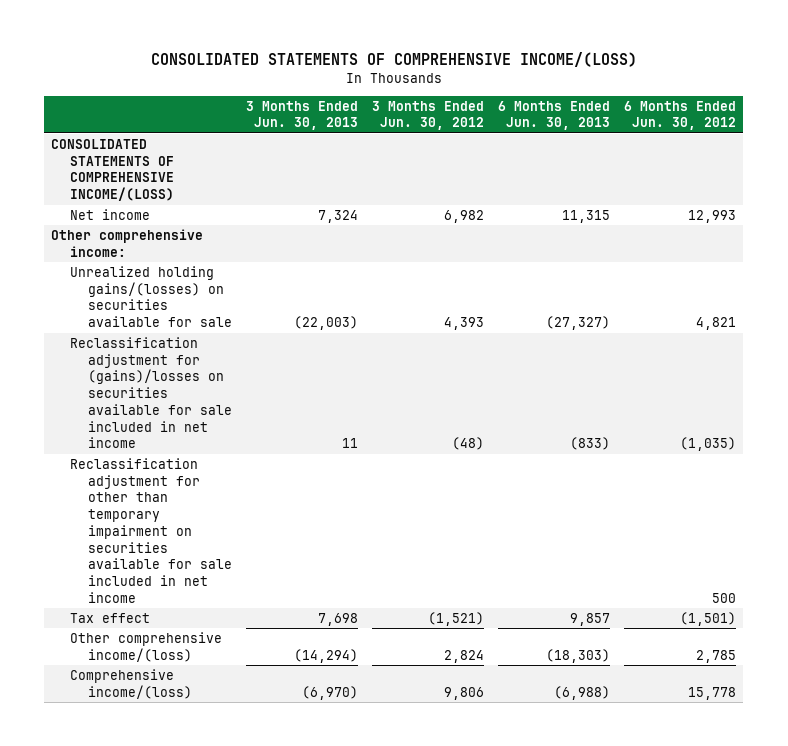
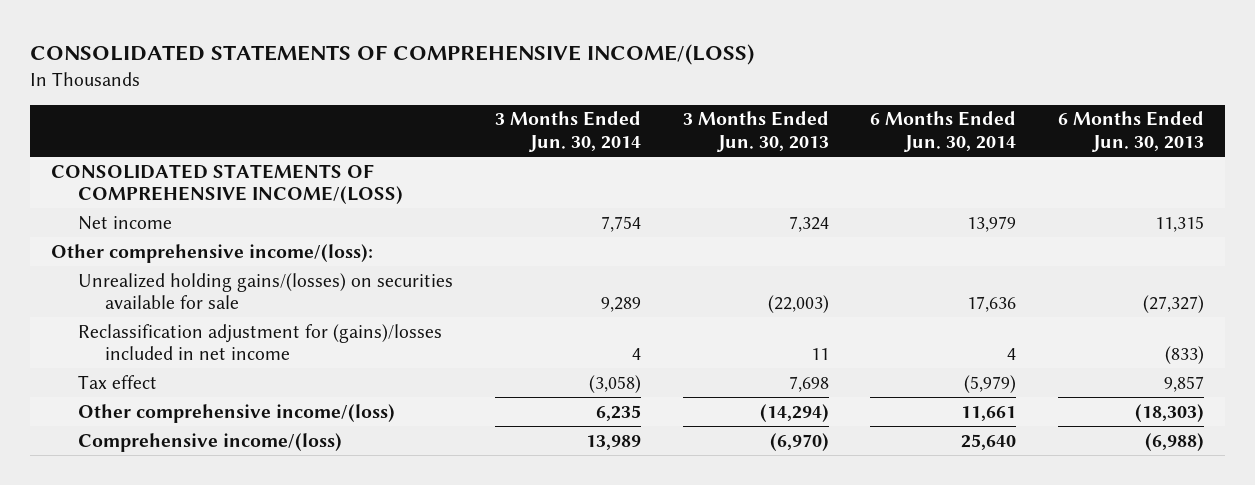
- | 3 Months Ended Jun. 30, 2013 | 3 Months Ended Jun. 30, 2012 | 6 Months Ended Jun. 30, 2013 | 6 Months Ended Jun. 30, 2012
+ | 3 Months Ended Jun. 30, 2014 | 3 Months Ended Jun. 30, 2013 | 6 Months Ended Jun. 30, 2014 | 6 Months Ended Jun. 30, 2013
- Other comprehensive income:
+ Other comprehensive income/(loss):
- Reclassification adjustment for (gains)/losses on securities available for sale included in net income | 11 | (48) | (833) | (1,035)
- Reclassification adjustment for other than temporary impairment on securities available for sale included in net income | | | | 500
+ Reclassification adjustment for (gains)/losses included in net income | 4 | 11 | 4 | (833)

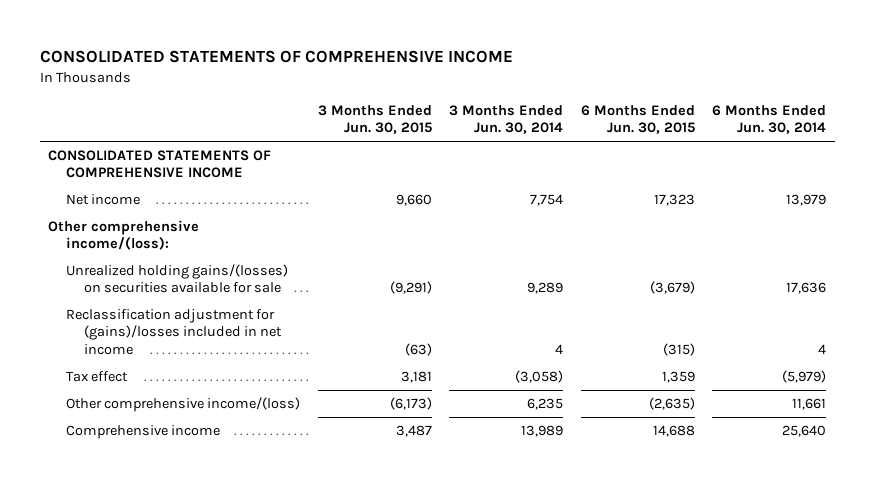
- CONSOLIDATED STATEMENTS OF COMPREHENSIVE INCOME/(LOSS)
+ CONSOLIDATED STATEMENTS OF COMPREHENSIVE INCOME
- | 3 Months Ended Jun. 30, 2014 | 3 Months Ended Jun. 30, 2013 | 6 Months Ended Jun. 30, 2014 | 6 Months Ended Jun. 30, 2013
+ | 3 Months Ended Jun. 30, 2015 | 3 Months Ended Jun. 30, 2014 | 6 Months Ended Jun. 30, 2015 | 6 Months Ended Jun. 30, 2014
- CONSOLIDATED STATEMENTS OF COMPREHENSIVE INCOME/(LOSS)
+ CONSOLIDATED STATEMENTS OF COMPREHENSIVE INCOME
- Comprehensive income/(loss) | 13,989 | (6,970) | 25,640 | (6,988)
+ Comprehensive income | 3,487 | 13,989 | 14,688 | 25,640

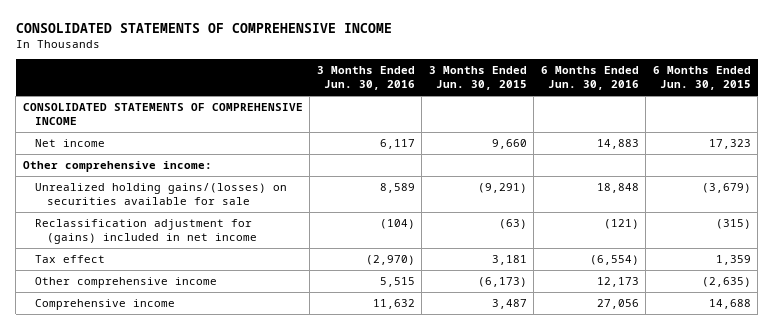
- | 3 Months Ended Jun. 30, 2015 | 3 Months Ended Jun. 30, 2014 | 6 Months Ended Jun. 30, 2015 | 6 Months Ended Jun. 30, 2014
+ | 3 Months Ended Jun. 30, 2016 | 3 Months Ended Jun. 30, 2015 | 6 Months Ended Jun. 30, 2016 | 6 Months Ended Jun. 30, 2015
- Other comprehensive income/(loss):
+ Other comprehensive income:
- Reclassification adjustment for (gains)/losses included in net income | (63) | 4 | (315) | 4
+ Reclassification adjustment for (gains) included in net income | (104) | (63) | (121) | (315)
- Other comprehensive income/(loss) | (6,173) | 6,235 | (2,635) | 11,661
+ Other comprehensive income | 5,515 | (6,173) | 12,173 | (2,635)

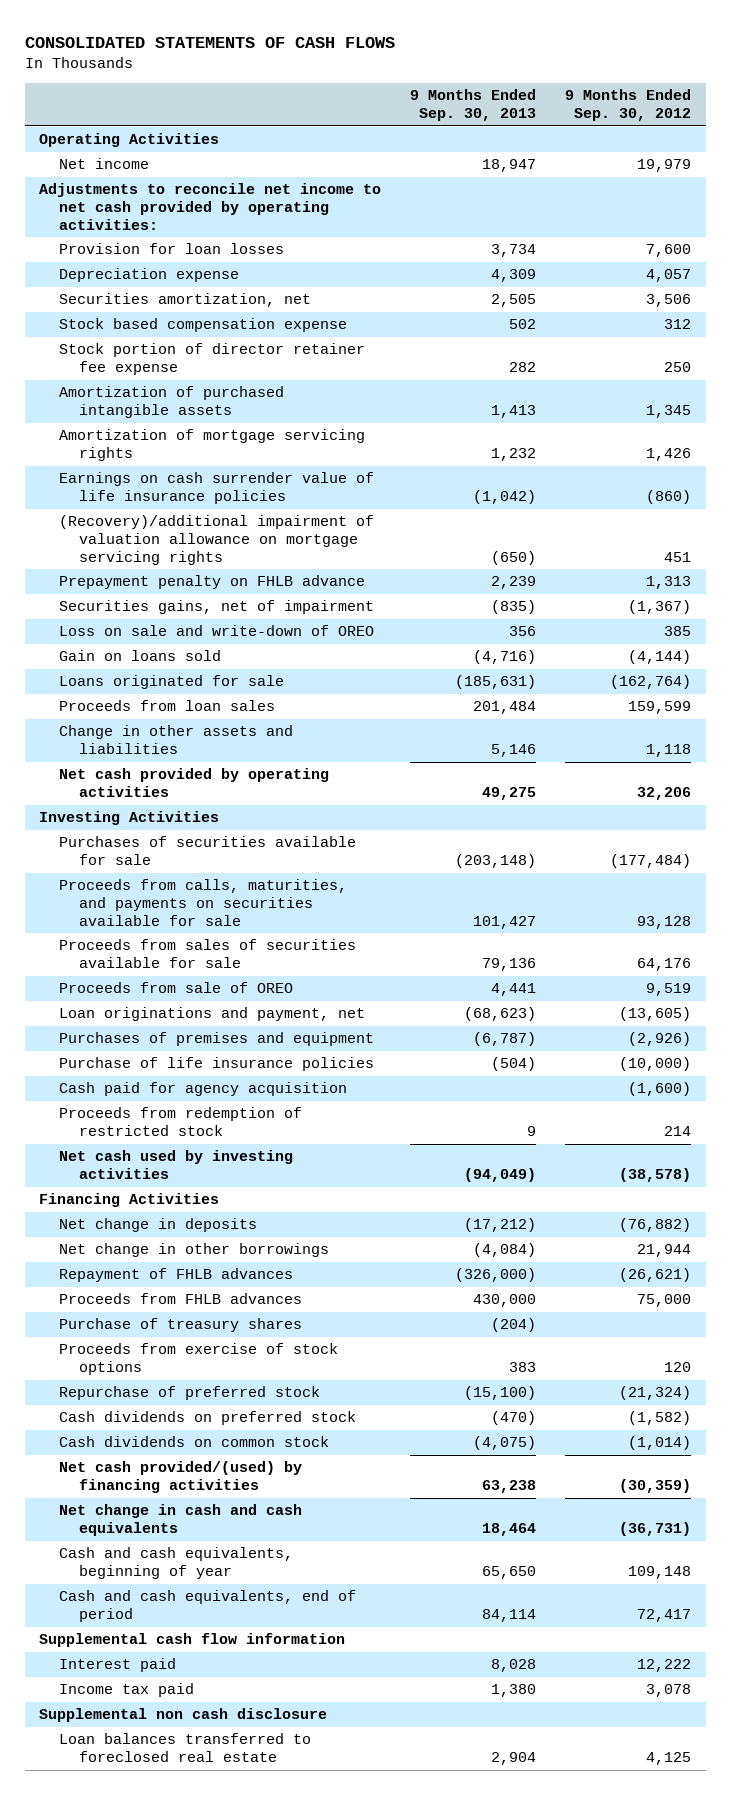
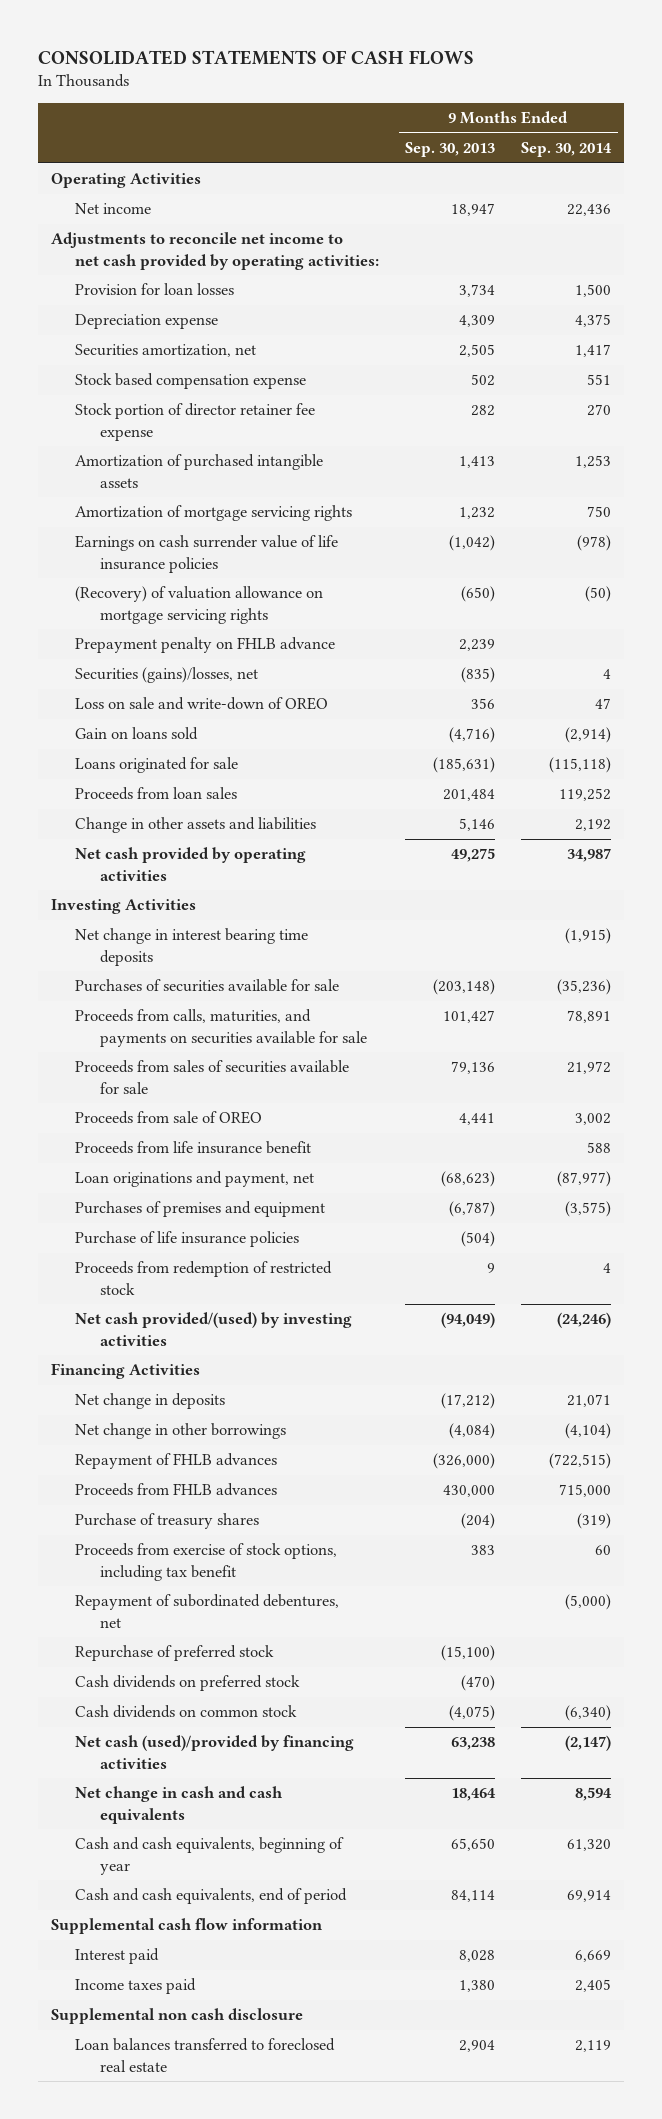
- | 9 Months Ended Sep. 30, 2013 | 9 Months Ended Sep. 30, 2012
+ | 9 Months Ended Sep. 30, 2013 | 9 Months Ended Sep. 30, 2014
- (Recovery)/additional impairment of valuation allowance on mortgage servicing rights | (650) | 451
+ (Recovery) of valuation allowance on mortgage servicing rights | (650) | (50)
- Securities gains, net of impairment | (835) | (1,367)
+ Securities (gains)/losses, net | (835) | 4
+ Net change in interest bearing time deposits | | (1,915)
+ Proceeds from life insurance benefit | | 588
- Cash paid for agency acquisition | | (1,600)
- Net cash used by investing activities | (94,049) | (38,578)
+ Net cash provided/(used) by investing activities | (94,049) | (24,246)
- Proceeds from exercise of stock options | 383 | 120
+ Proceeds from exercise of stock options, including tax benefit | 383 | 60
+ Repayment of subordinated debentures, net | | (5,000)
- Net cash provided/(used) by financing activities | 63,238 | (30,359)
+ Net cash (used)/provided by financing activities | 63,238 | (2,147)
- Income tax paid | 1,380 | 3,078
+ Income taxes paid | 1,380 | 2,405

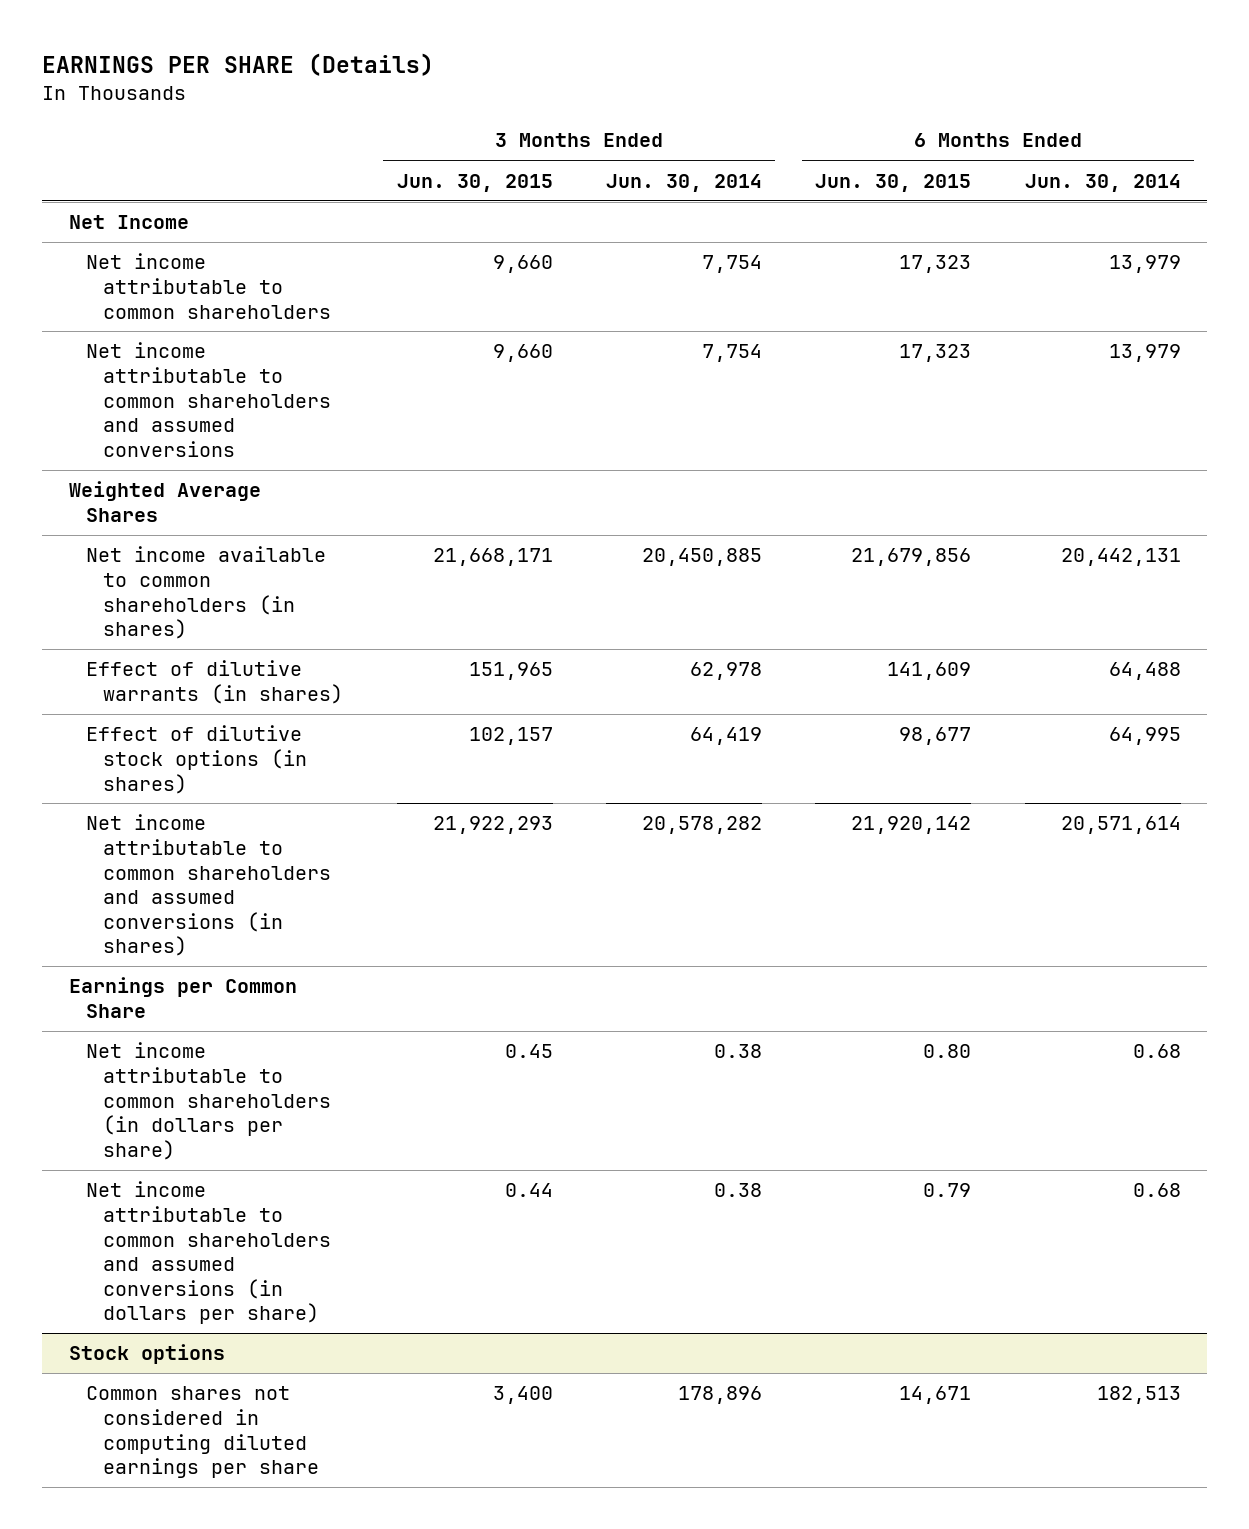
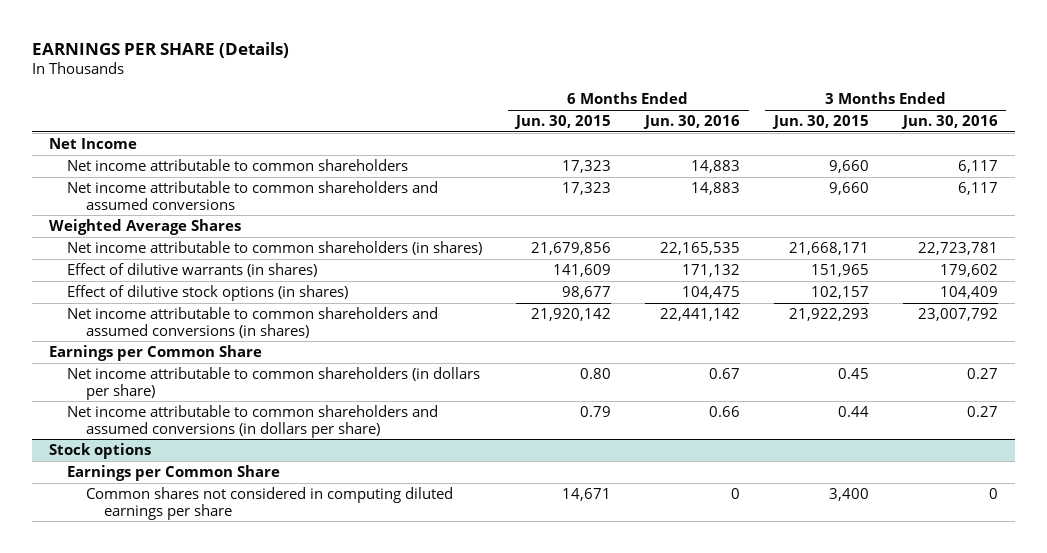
- | 3 Months Ended Jun. 30, 2015 | 3 Months Ended Jun. 30, 2014 | 6 Months Ended Jun. 30, 2015 | 6 Months Ended Jun. 30, 2014
+ | 6 Months Ended Jun. 30, 2015 | 6 Months Ended Jun. 30, 2016 | 3 Months Ended Jun. 30, 2015 | 3 Months Ended Jun. 30, 2016
- Net income available to common shareholders (in shares) | 21,668,171 | 20,450,885 | 21,679,856 | 20,442,131
+ Net income attributable to common shareholders (in shares) | 21,679,856 | 22,165,535 | 21,668,171 | 22,723,781
@ Stock options
+ Earnings per Common Share

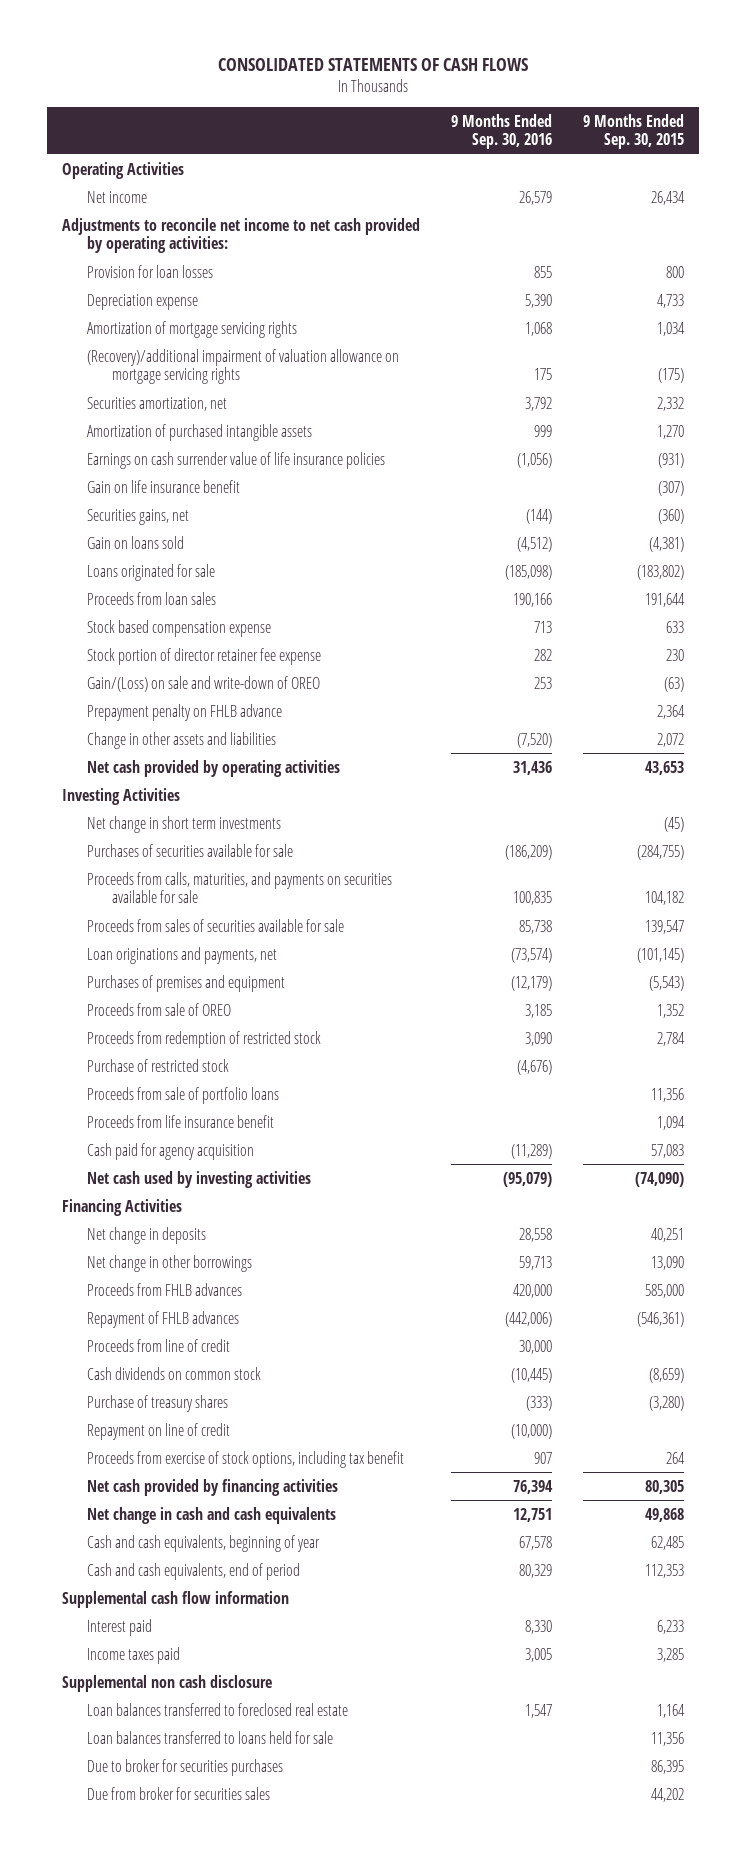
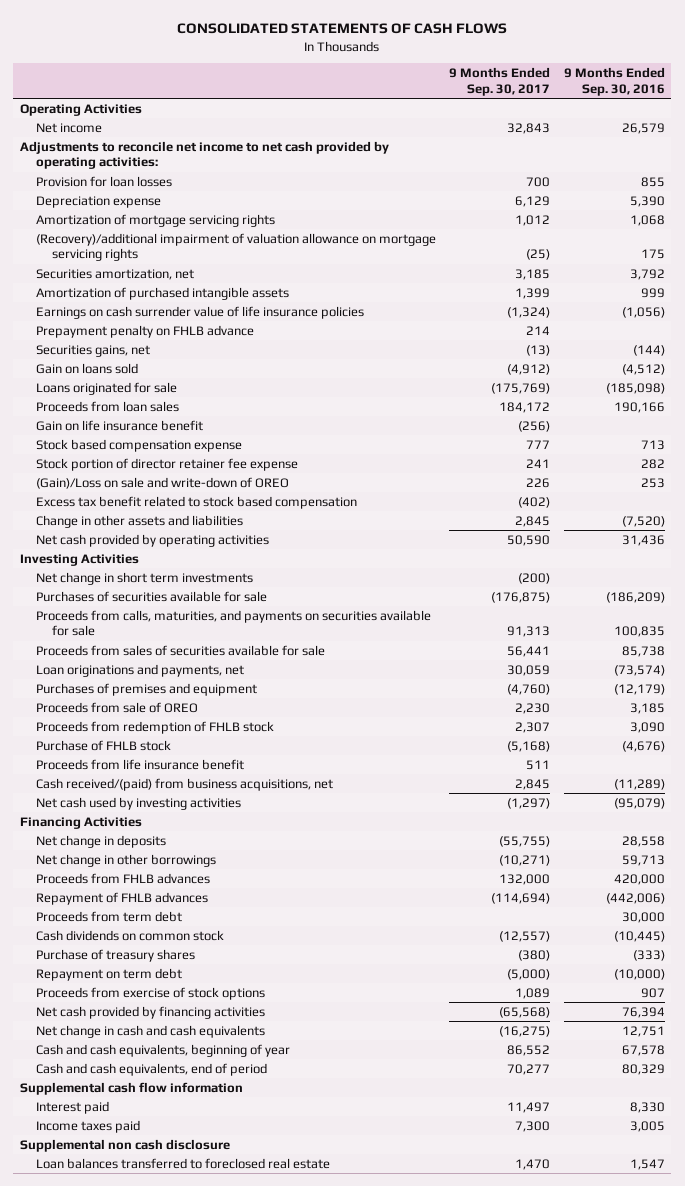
- | 9 Months Ended Sep. 30, 2016 | 9 Months Ended Sep. 30, 2015
+ | 9 Months Ended Sep. 30, 2017 | 9 Months Ended Sep. 30, 2016
moved up: Prepayment penalty on FHLB advance | 214 |
moved down: Gain on life insurance benefit | (256) |
- Gain/(Loss) on sale and write-down of OREO | 253 | (63)
+ (Gain)/Loss on sale and write-down of OREO | 226 | 253
+ Excess tax benefit related to stock based compensation | (402) |
- Proceeds from redemption of restricted stock | 3,090 | 2,784
- Purchase of restricted stock | (4,676) |
- Proceeds from sale of portfolio loans | | 11,356
+ Proceeds from redemption of FHLB stock | 2,307 | 3,090
+ Purchase of FHLB stock | (5,168) | (4,676)
- Cash paid for agency acquisition | (11,289) | 57,083
+ Cash received/(paid) from business acquisitions, net | 2,845 | (11,289)
- Proceeds from line of credit | 30,000 |
+ Proceeds from term debt | | 30,000
- Repayment on line of credit | (10,000) |
- Proceeds from exercise of stock options, including tax benefit | 907 | 264
+ Repayment on term debt | (5,000) | (10,000)
+ Proceeds from exercise of stock options | 1,089 | 907
- Loan balances transferred to loans held for sale | | 11,356
- Due to broker for securities purchases | | 86,395
- Due from broker for securities sales | | 44,202

